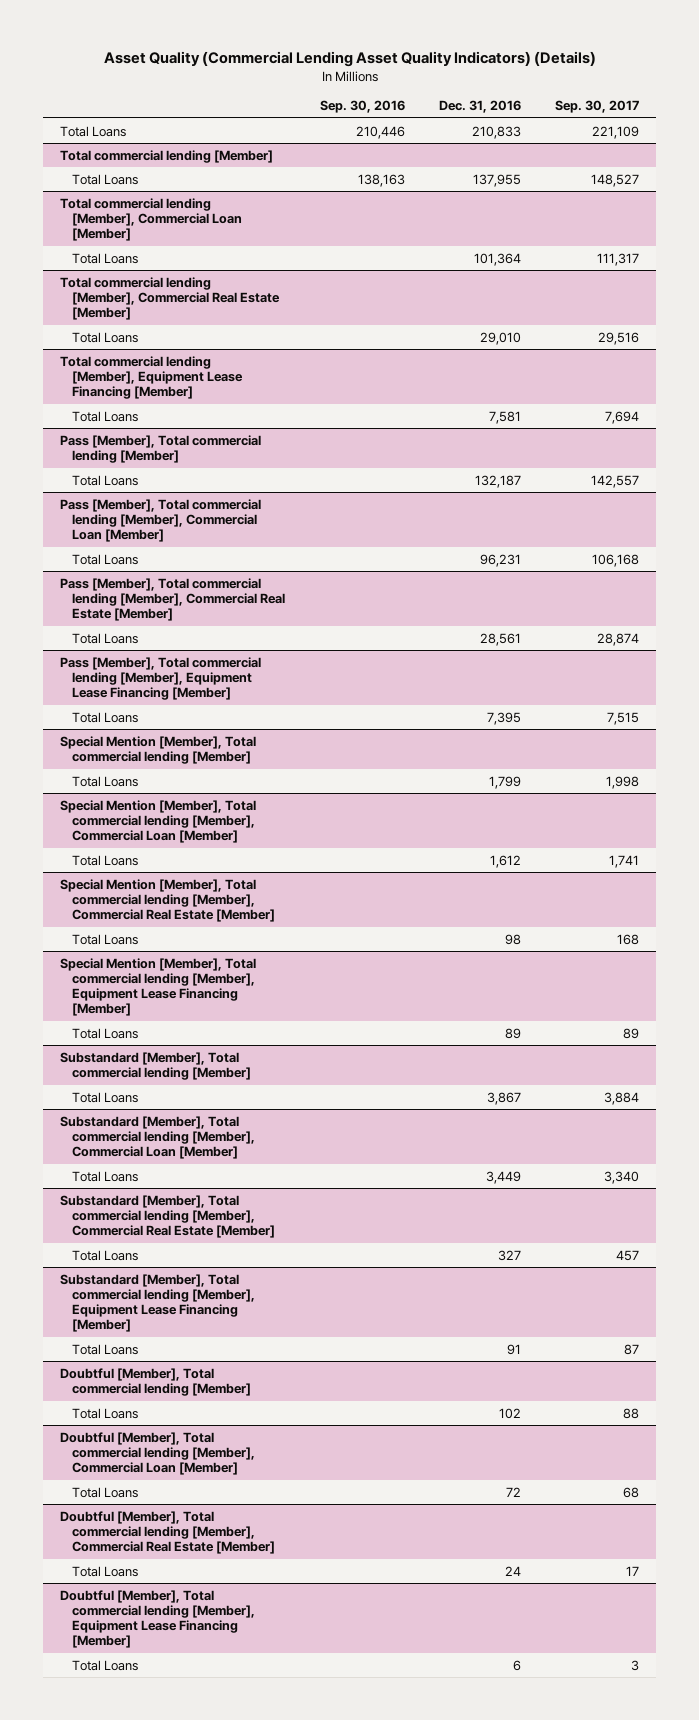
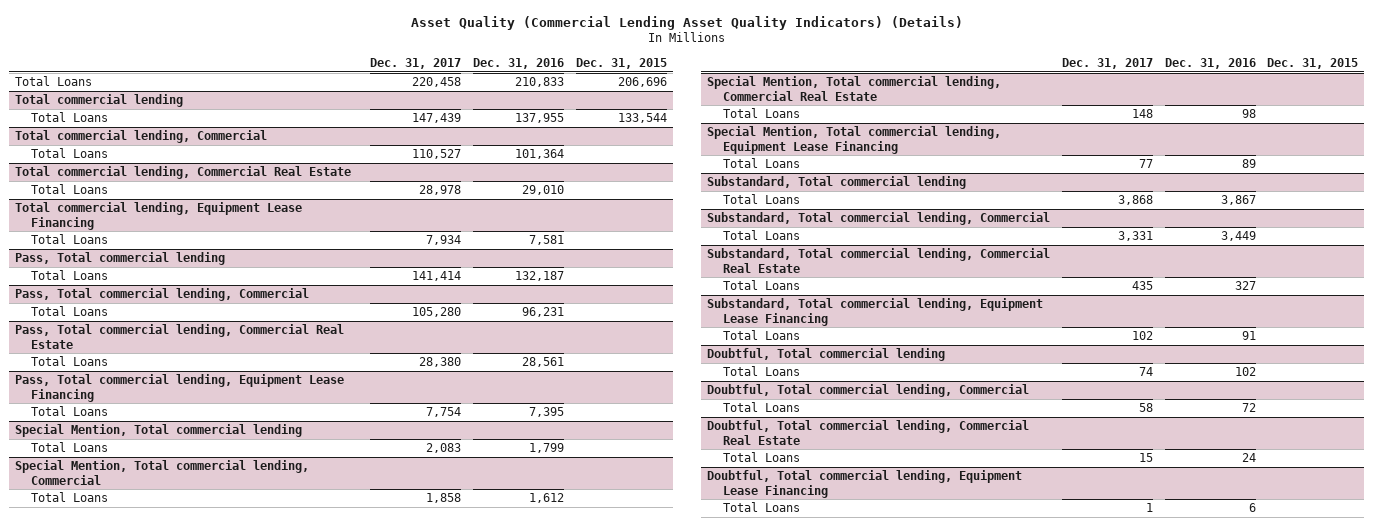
- | Sep. 30, 2016 | Dec. 31, 2016 | Sep. 30, 2017
+ | Dec. 31, 2017 | Dec. 31, 2016 | Dec. 31, 2015
- Total commercial lending [Member]
+ Total commercial lending
- Total commercial lending [Member], Commercial Loan [Member]
+ Total commercial lending, Commercial
- Total commercial lending [Member], Commercial Real Estate [Member]
+ Total commercial lending, Commercial Real Estate
- Total commercial lending [Member], Equipment Lease Financing [Member]
+ Total commercial lending, Equipment Lease Financing
- Pass [Member], Total commercial lending [Member]
+ Pass, Total commercial lending
- Pass [Member], Total commercial lending [Member], Commercial Loan [Member]
+ Pass, Total commercial lending, Commercial
- Pass [Member], Total commercial lending [Member], Commercial Real Estate [Member]
+ Pass, Total commercial lending, Commercial Real Estate
- Pass [Member], Total commercial lending [Member], Equipment Lease Financing [Member]
+ Pass, Total commercial lending, Equipment Lease Financing
- Special Mention [Member], Total commercial lending [Member]
+ Special Mention, Total commercial lending
- Special Mention [Member], Total commercial lending [Member], Commercial Loan [Member]
+ Special Mention, Total commercial lending, Commercial
- Special Mention [Member], Total commercial lending [Member], Commercial Real Estate [Member]
+ Special Mention, Total commercial lending, Commercial Real Estate
- Special Mention [Member], Total commercial lending [Member], Equipment Lease Financing [Member]
+ Special Mention, Total commercial lending, Equipment Lease Financing
- Substandard [Member], Total commercial lending [Member]
+ Substandard, Total commercial lending
- Substandard [Member], Total commercial lending [Member], Commercial Loan [Member]
+ Substandard, Total commercial lending, Commercial
- Substandard [Member], Total commercial lending [Member], Commercial Real Estate [Member]
+ Substandard, Total commercial lending, Commercial Real Estate
- Substandard [Member], Total commercial lending [Member], Equipment Lease Financing [Member]
+ Substandard, Total commercial lending, Equipment Lease Financing
- Doubtful [Member], Total commercial lending [Member]
+ Doubtful, Total commercial lending
- Doubtful [Member], Total commercial lending [Member], Commercial Loan [Member]
+ Doubtful, Total commercial lending, Commercial
- Doubtful [Member], Total commercial lending [Member], Commercial Real Estate [Member]
+ Doubtful, Total commercial lending, Commercial Real Estate
- Doubtful [Member], Total commercial lending [Member], Equipment Lease Financing [Member]
+ Doubtful, Total commercial lending, Equipment Lease Financing

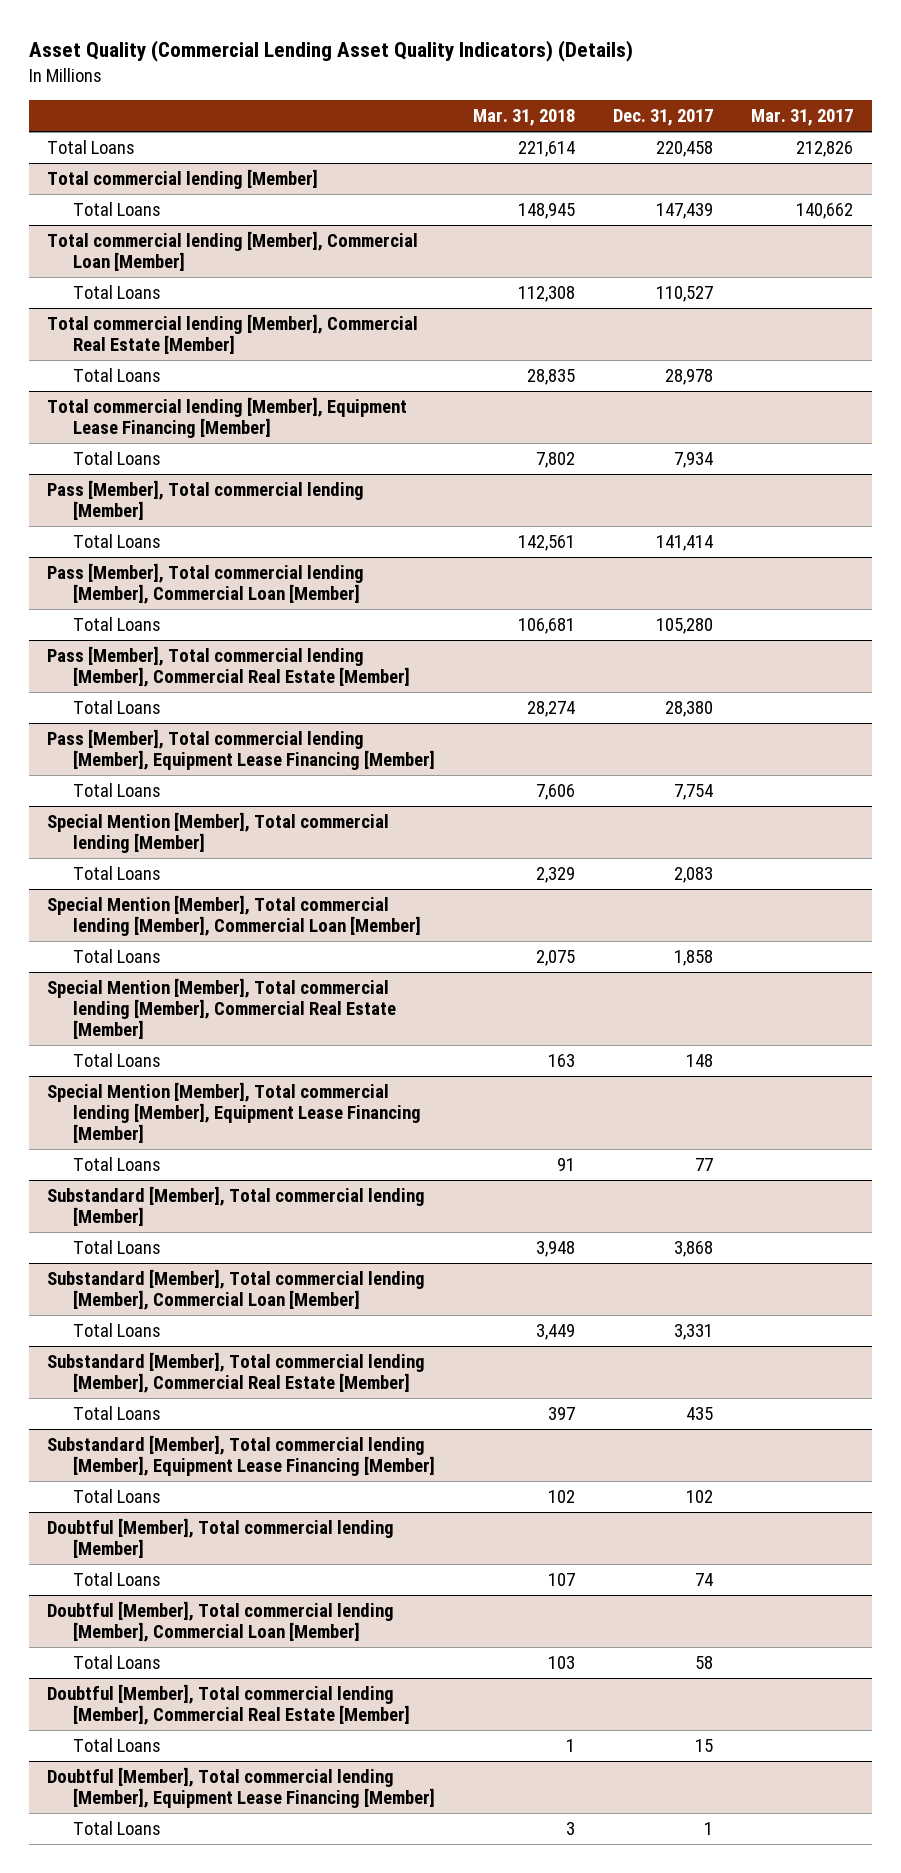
- | Dec. 31, 2017 | Dec. 31, 2016 | Dec. 31, 2015
+ | Mar. 31, 2018 | Dec. 31, 2017 | Mar. 31, 2017
- Total commercial lending
+ Total commercial lending [Member]
- Total commercial lending, Commercial
+ Total commercial lending [Member], Commercial Loan [Member]
- Total commercial lending, Commercial Real Estate
+ Total commercial lending [Member], Commercial Real Estate [Member]
- Total commercial lending, Equipment Lease Financing
+ Total commercial lending [Member], Equipment Lease Financing [Member]
- Pass, Total commercial lending
+ Pass [Member], Total commercial lending [Member]
- Pass, Total commercial lending, Commercial
+ Pass [Member], Total commercial lending [Member], Commercial Loan [Member]
- Pass, Total commercial lending, Commercial Real Estate
+ Pass [Member], Total commercial lending [Member], Commercial Real Estate [Member]
- Pass, Total commercial lending, Equipment Lease Financing
+ Pass [Member], Total commercial lending [Member], Equipment Lease Financing [Member]
- Special Mention, Total commercial lending
+ Special Mention [Member], Total commercial lending [Member]
- Special Mention, Total commercial lending, Commercial
+ Special Mention [Member], Total commercial lending [Member], Commercial Loan [Member]
- Special Mention, Total commercial lending, Commercial Real Estate
+ Special Mention [Member], Total commercial lending [Member], Commercial Real Estate [Member]
- Special Mention, Total commercial lending, Equipment Lease Financing
+ Special Mention [Member], Total commercial lending [Member], Equipment Lease Financing [Member]
- Substandard, Total commercial lending
+ Substandard [Member], Total commercial lending [Member]
- Substandard, Total commercial lending, Commercial
+ Substandard [Member], Total commercial lending [Member], Commercial Loan [Member]
- Substandard, Total commercial lending, Commercial Real Estate
+ Substandard [Member], Total commercial lending [Member], Commercial Real Estate [Member]
- Substandard, Total commercial lending, Equipment Lease Financing
+ Substandard [Member], Total commercial lending [Member], Equipment Lease Financing [Member]
- Doubtful, Total commercial lending
+ Doubtful [Member], Total commercial lending [Member]
- Doubtful, Total commercial lending, Commercial
+ Doubtful [Member], Total commercial lending [Member], Commercial Loan [Member]
- Doubtful, Total commercial lending, Commercial Real Estate
+ Doubtful [Member], Total commercial lending [Member], Commercial Real Estate [Member]
- Doubtful, Total commercial lending, Equipment Lease Financing
+ Doubtful [Member], Total commercial lending [Member], Equipment Lease Financing [Member]

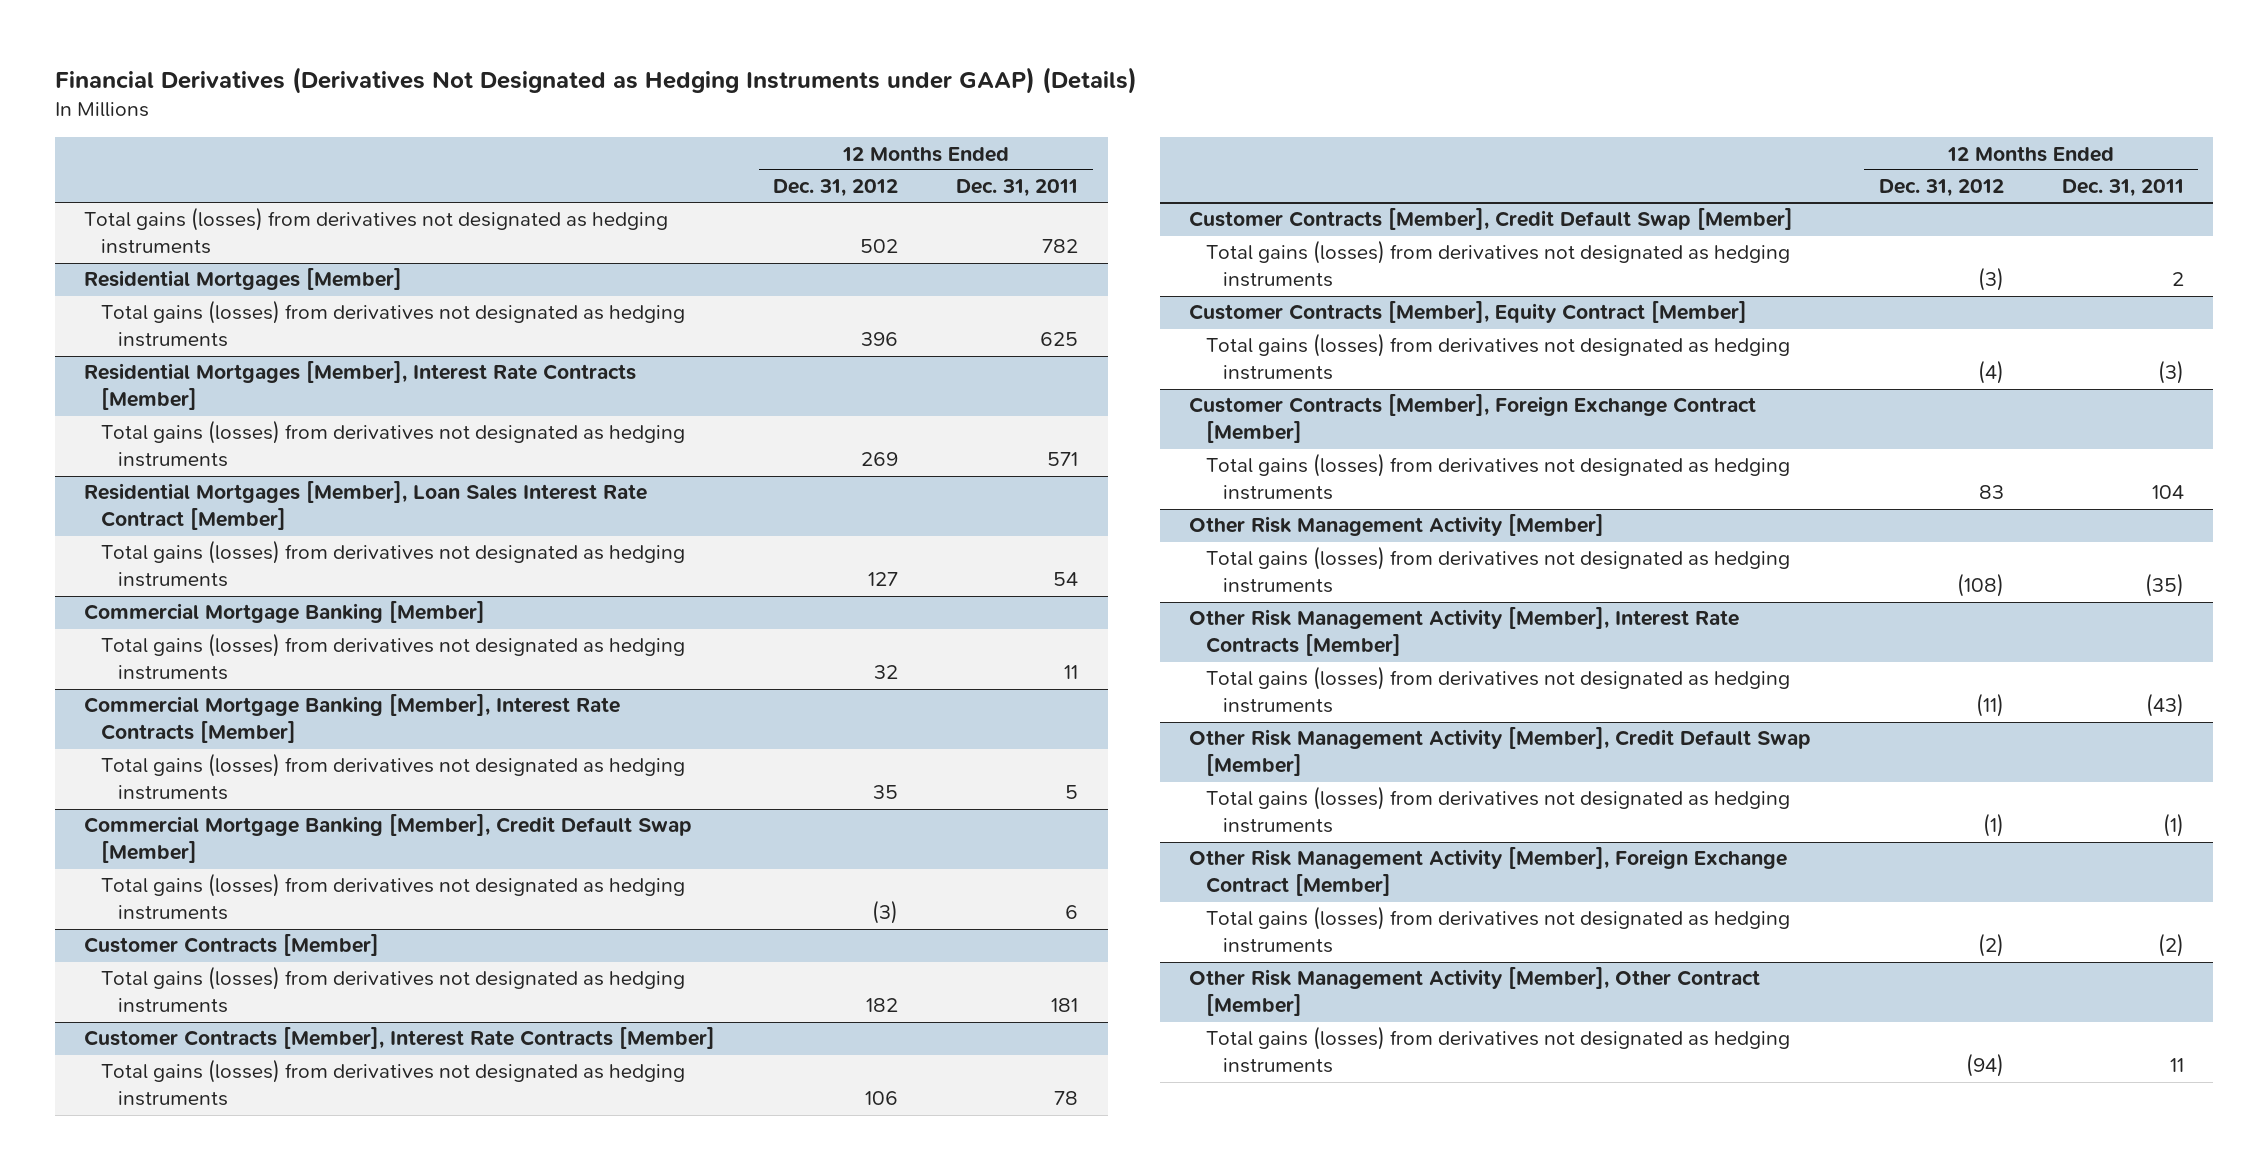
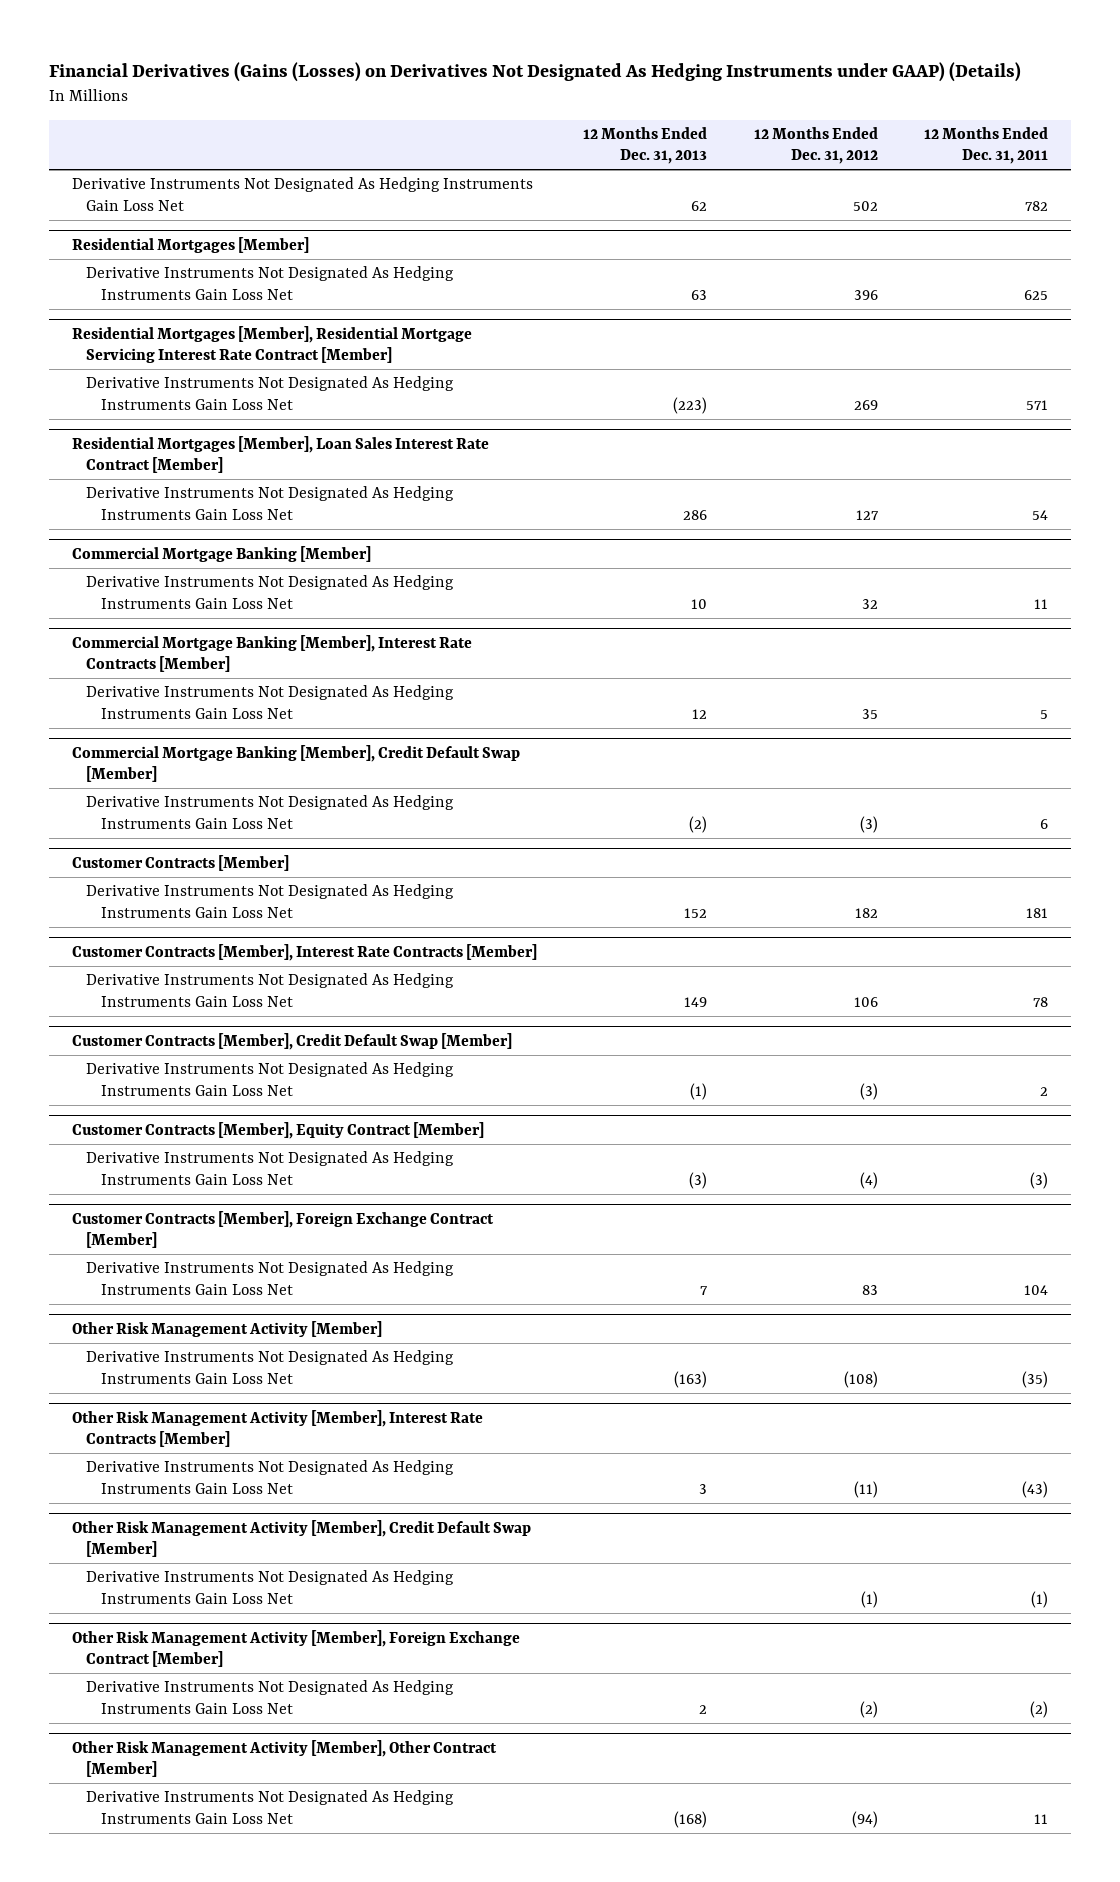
- Financial Derivatives (Derivatives Not Designated as Hedging Instruments under GAAP) (Details)
+ Financial Derivatives (Gains (Losses) on Derivatives Not Designated As Hedging Instruments under GAAP) (Details)
- | 12 Months Ended Dec. 31, 2012 | 12 Months Ended Dec. 31, 2011
+ | 12 Months Ended Dec. 31, 2013 | 12 Months Ended Dec. 31, 2012 | 12 Months Ended Dec. 31, 2011
- Total gains (losses) from derivatives not designated as hedging instruments | 502 | 782
+ Derivative Instruments Not Designated As Hedging Instruments Gain Loss Net | 62 | 502 | 782
@ Residential Mortgages [Member]
- Total gains (losses) from derivatives not designated as hedging instruments | 396 | 625
- Residential Mortgages [Member], Interest Rate Contracts [Member]
- Total gains (losses) from derivatives not designated as hedging instruments | 269 | 571
@ Residential Mortgages [Member]
+ Derivative Instruments Not Designated As Hedging Instruments Gain Loss Net | 63 | 396 | 625
+ Residential Mortgages [Member], Residential Mortgage Servicing Interest Rate Contract [Member]
+ Derivative Instruments Not Designated As Hedging Instruments Gain Loss Net | (223) | 269 | 571
@ Residential Mortgages [Member], Loan Sales Interest Rate Contract [Member]
- Total gains (losses) from derivatives not designated as hedging instruments | 127 | 54
+ Derivative Instruments Not Designated As Hedging Instruments Gain Loss Net | 286 | 127 | 54
@ Commercial Mortgage Banking [Member]
- Total gains (losses) from derivatives not designated as hedging instruments | 32 | 11
+ Derivative Instruments Not Designated As Hedging Instruments Gain Loss Net | 10 | 32 | 11
@ Commercial Mortgage Banking [Member], Interest Rate Contracts [Member]
- Total gains (losses) from derivatives not designated as hedging instruments | 35 | 5
+ Derivative Instruments Not Designated As Hedging Instruments Gain Loss Net | 12 | 35 | 5
@ Commercial Mortgage Banking [Member], Credit Default Swap [Member]
- Total gains (losses) from derivatives not designated as hedging instruments | (3) | 6
+ Derivative Instruments Not Designated As Hedging Instruments Gain Loss Net | (2) | (3) | 6
@ Customer Contracts [Member]
- Total gains (losses) from derivatives not designated as hedging instruments | 182 | 181
+ Derivative Instruments Not Designated As Hedging Instruments Gain Loss Net | 152 | 182 | 181
@ Customer Contracts [Member], Interest Rate Contracts [Member]
- Total gains (losses) from derivatives not designated as hedging instruments | 106 | 78
+ Derivative Instruments Not Designated As Hedging Instruments Gain Loss Net | 149 | 106 | 78
@ Customer Contracts [Member], Credit Default Swap [Member]
- Total gains (losses) from derivatives not designated as hedging instruments | (3) | 2
+ Derivative Instruments Not Designated As Hedging Instruments Gain Loss Net | (1) | (3) | 2
@ Customer Contracts [Member], Equity Contract [Member]
- Total gains (losses) from derivatives not designated as hedging instruments | (4) | (3)
+ Derivative Instruments Not Designated As Hedging Instruments Gain Loss Net | (3) | (4) | (3)
@ Customer Contracts [Member], Foreign Exchange Contract [Member]
- Total gains (losses) from derivatives not designated as hedging instruments | 83 | 104
+ Derivative Instruments Not Designated As Hedging Instruments Gain Loss Net | 7 | 83 | 104
@ Other Risk Management Activity [Member]
- Total gains (losses) from derivatives not designated as hedging instruments | (108) | (35)
+ Derivative Instruments Not Designated As Hedging Instruments Gain Loss Net | (163) | (108) | (35)
@ Other Risk Management Activity [Member], Interest Rate Contracts [Member]
- Total gains (losses) from derivatives not designated as hedging instruments | (11) | (43)
+ Derivative Instruments Not Designated As Hedging Instruments Gain Loss Net | 3 | (11) | (43)
@ Other Risk Management Activity [Member], Credit Default Swap [Member]
- Total gains (losses) from derivatives not designated as hedging instruments | (1) | (1)
+ Derivative Instruments Not Designated As Hedging Instruments Gain Loss Net | | (1) | (1)
@ Other Risk Management Activity [Member], Foreign Exchange Contract [Member]
- Total gains (losses) from derivatives not designated as hedging instruments | (2) | (2)
+ Derivative Instruments Not Designated As Hedging Instruments Gain Loss Net | 2 | (2) | (2)
@ Other Risk Management Activity [Member], Other Contract [Member]
- Total gains (losses) from derivatives not designated as hedging instruments | (94) | 11
+ Derivative Instruments Not Designated As Hedging Instruments Gain Loss Net | (168) | (94) | 11

